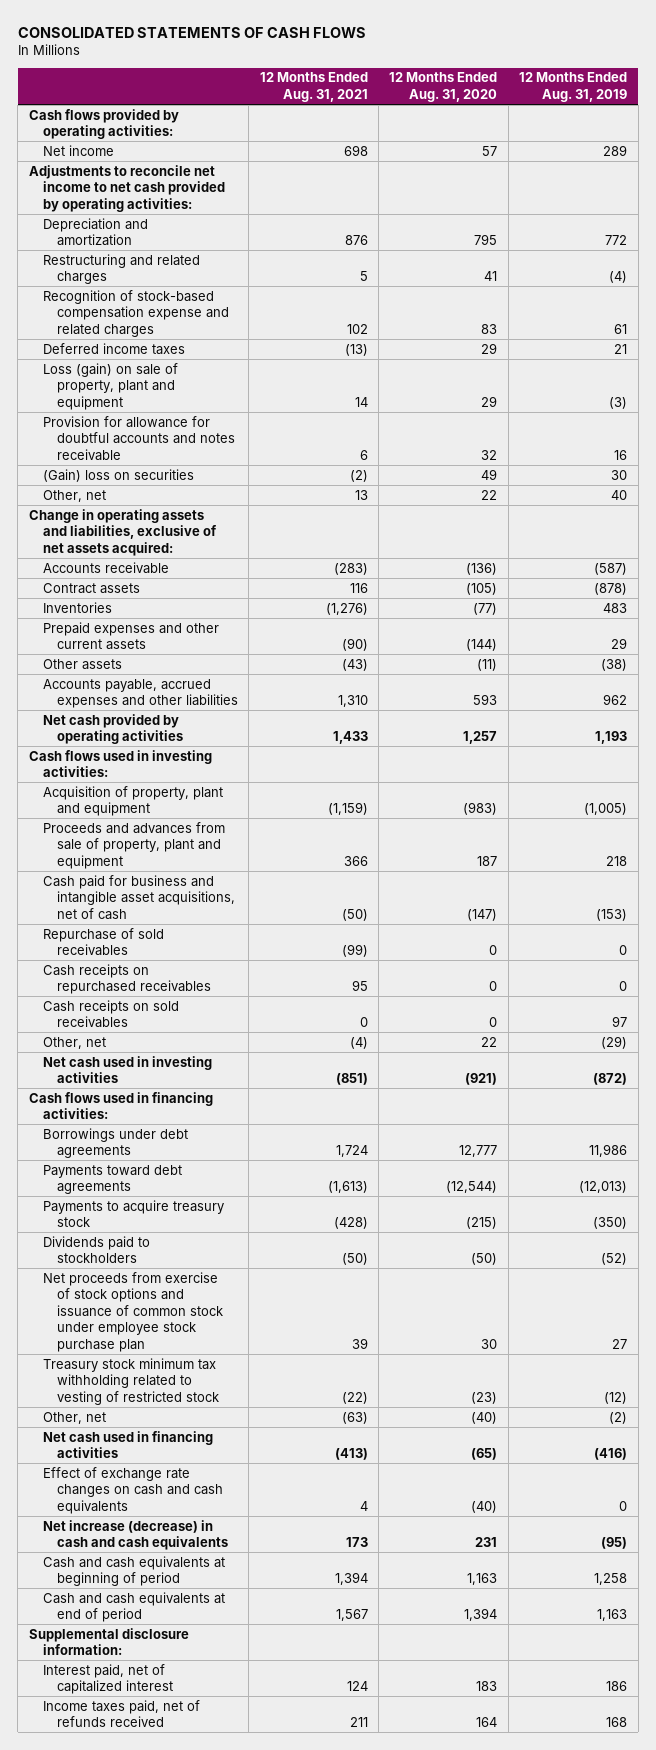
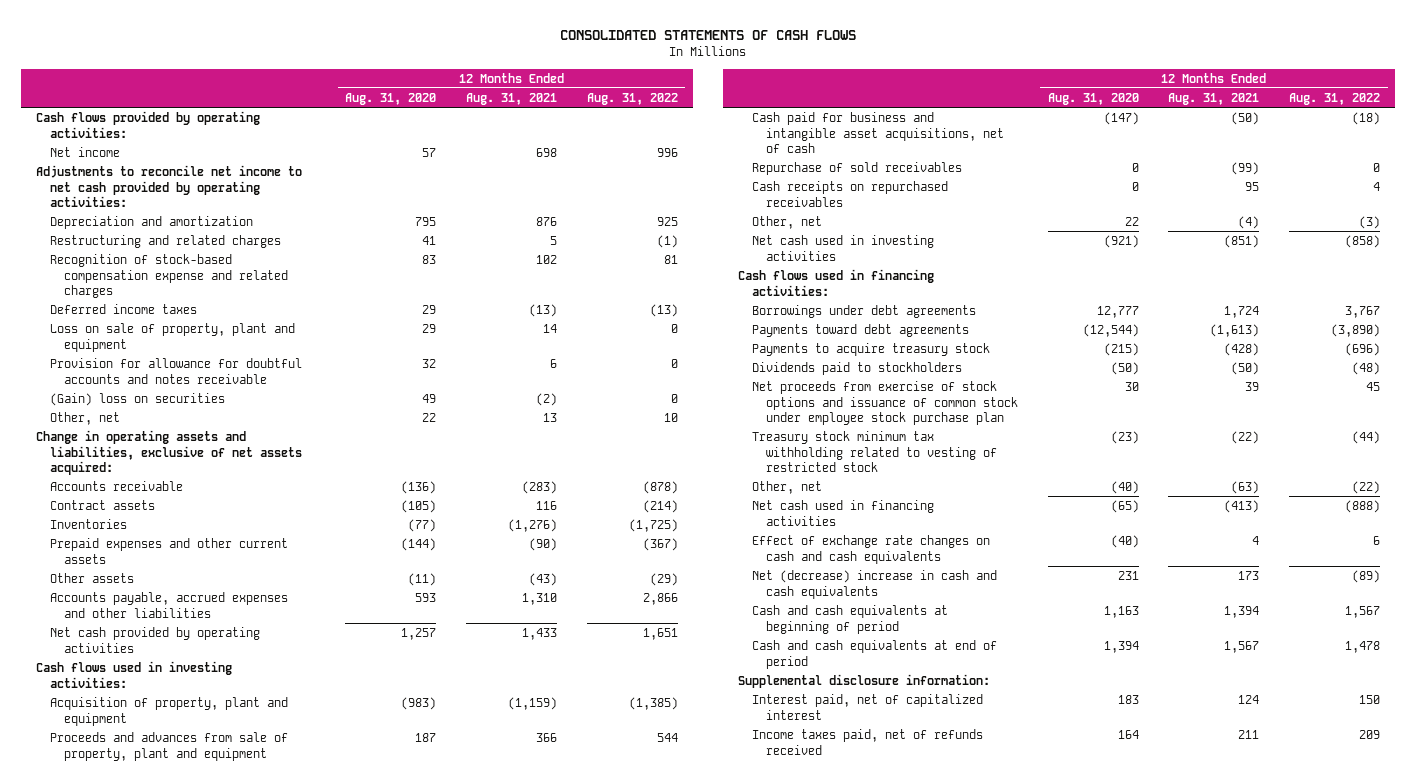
- | 12 Months Ended Aug. 31, 2021 | 12 Months Ended Aug. 31, 2020 | 12 Months Ended Aug. 31, 2019
+ | 12 Months Ended Aug. 31, 2020 | 12 Months Ended Aug. 31, 2021 | 12 Months Ended Aug. 31, 2022
- Loss (gain) on sale of property, plant and equipment | 14 | 29 | (3)
+ Loss on sale of property, plant and equipment | 29 | 14 | 0
- Cash receipts on sold receivables | 0 | 0 | 97
- Net increase (decrease) in cash and cash equivalents | 173 | 231 | (95)
+ Net (decrease) increase in cash and cash equivalents | 231 | 173 | (89)

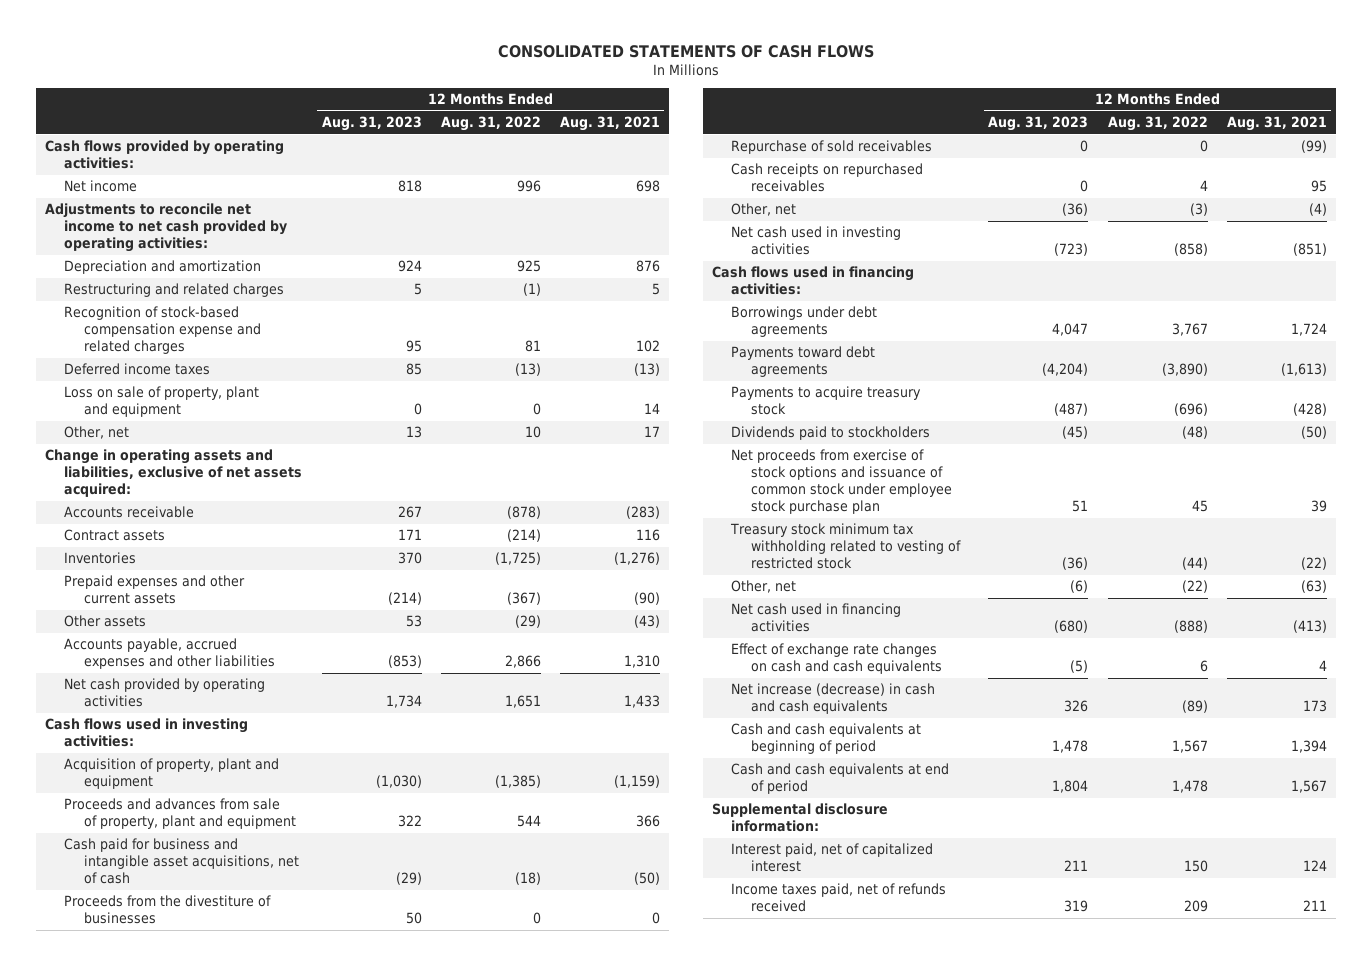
- | 12 Months Ended Aug. 31, 2020 | 12 Months Ended Aug. 31, 2021 | 12 Months Ended Aug. 31, 2022
+ | 12 Months Ended Aug. 31, 2023 | 12 Months Ended Aug. 31, 2022 | 12 Months Ended Aug. 31, 2021
- Provision for allowance for doubtful accounts and notes receivable | 32 | 6 | 0
- (Gain) loss on securities | 49 | (2) | 0
- Other, net | 22 | 13 | 10
+ Other, net | 13 | 10 | 17
+ Proceeds from the divestiture of businesses | 50 | 0 | 0
- Net (decrease) increase in cash and cash equivalents | 231 | 173 | (89)
+ Net increase (decrease) in cash and cash equivalents | 326 | (89) | 173

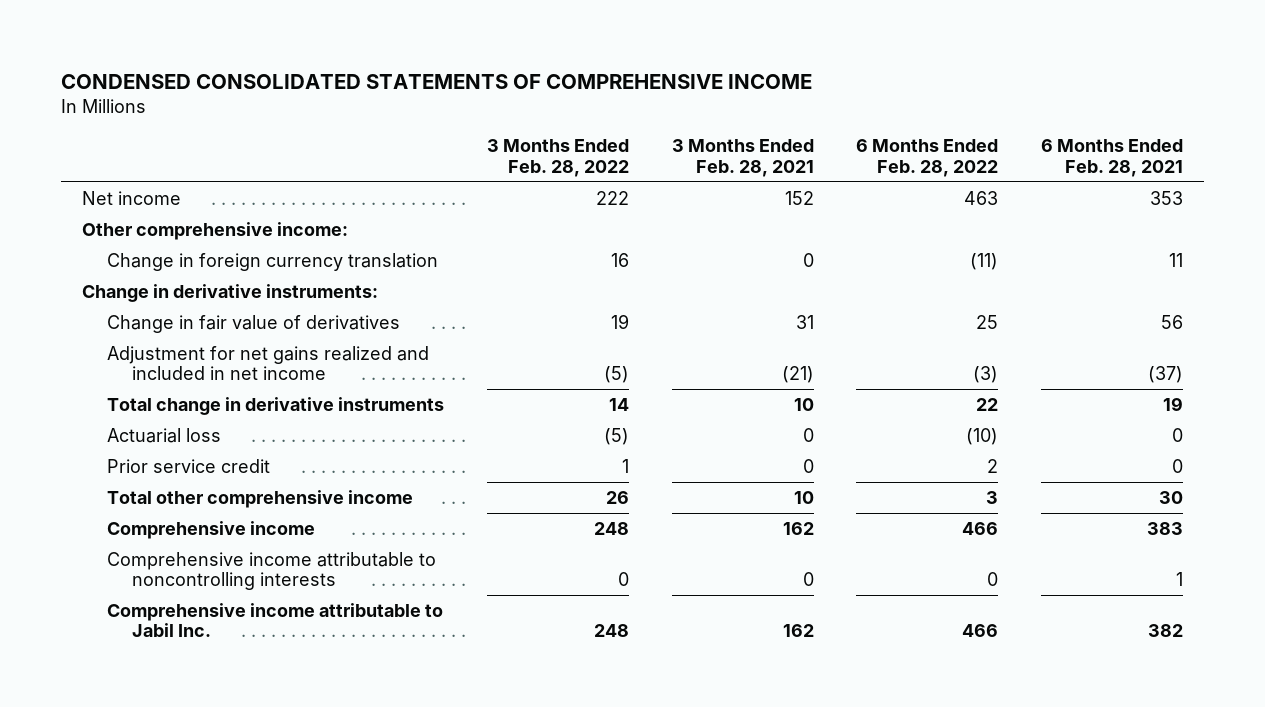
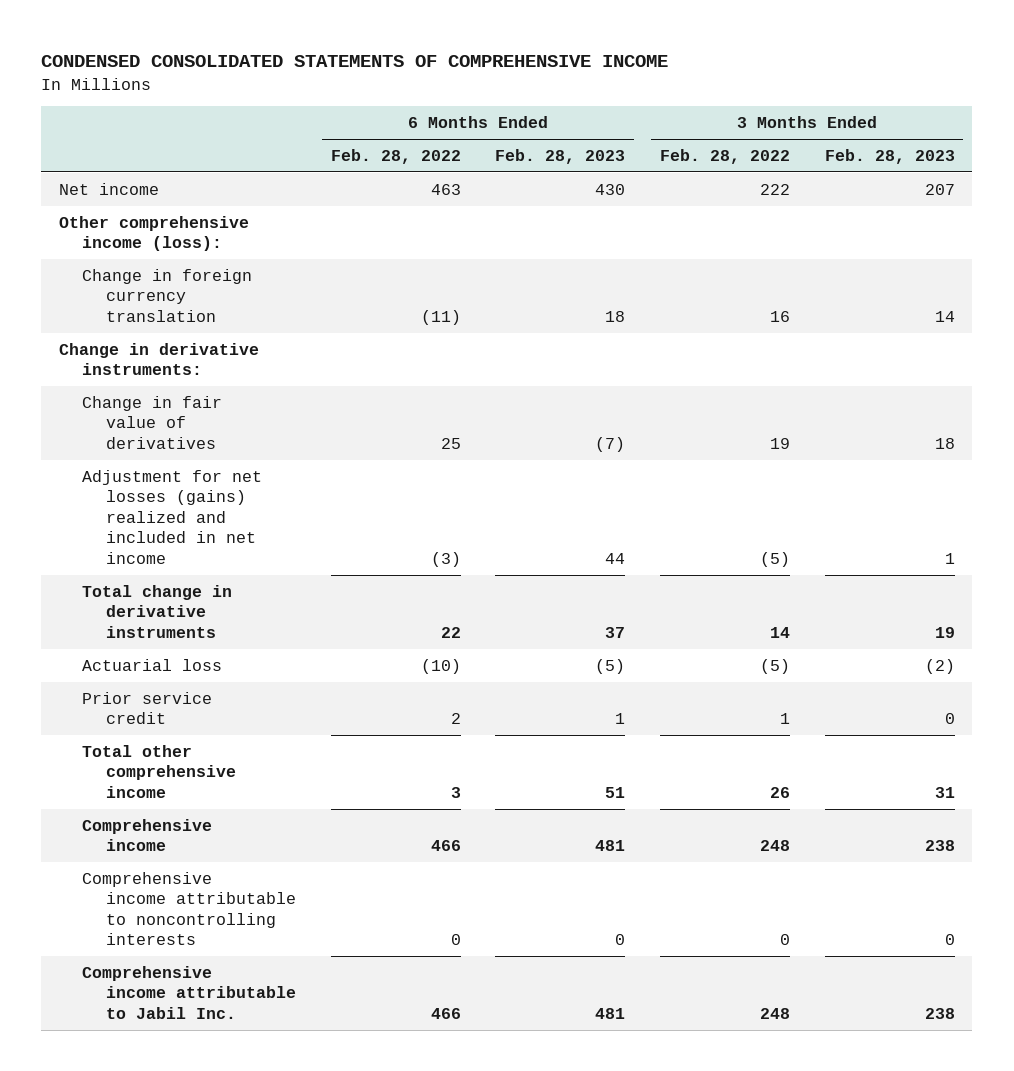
- | 3 Months Ended Feb. 28, 2022 | 3 Months Ended Feb. 28, 2021 | 6 Months Ended Feb. 28, 2022 | 6 Months Ended Feb. 28, 2021
+ | 6 Months Ended Feb. 28, 2022 | 6 Months Ended Feb. 28, 2023 | 3 Months Ended Feb. 28, 2022 | 3 Months Ended Feb. 28, 2023
- Other comprehensive income:
+ Other comprehensive income (loss):
- Adjustment for net gains realized and included in net income | (5) | (21) | (3) | (37)
+ Adjustment for net losses (gains) realized and included in net income | (3) | 44 | (5) | 1

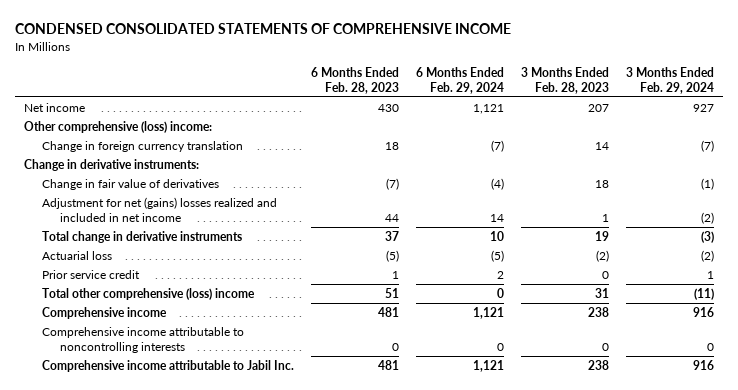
- | 6 Months Ended Feb. 28, 2022 | 6 Months Ended Feb. 28, 2023 | 3 Months Ended Feb. 28, 2022 | 3 Months Ended Feb. 28, 2023
+ | 6 Months Ended Feb. 28, 2023 | 6 Months Ended Feb. 29, 2024 | 3 Months Ended Feb. 28, 2023 | 3 Months Ended Feb. 29, 2024
- Other comprehensive income (loss):
+ Other comprehensive (loss) income:
- Adjustment for net losses (gains) realized and included in net income | (3) | 44 | (5) | 1
+ Adjustment for net (gains) losses realized and included in net income | 44 | 14 | 1 | (2)
- Total other comprehensive income | 3 | 51 | 26 | 31
+ Total other comprehensive (loss) income | 51 | 0 | 31 | (11)

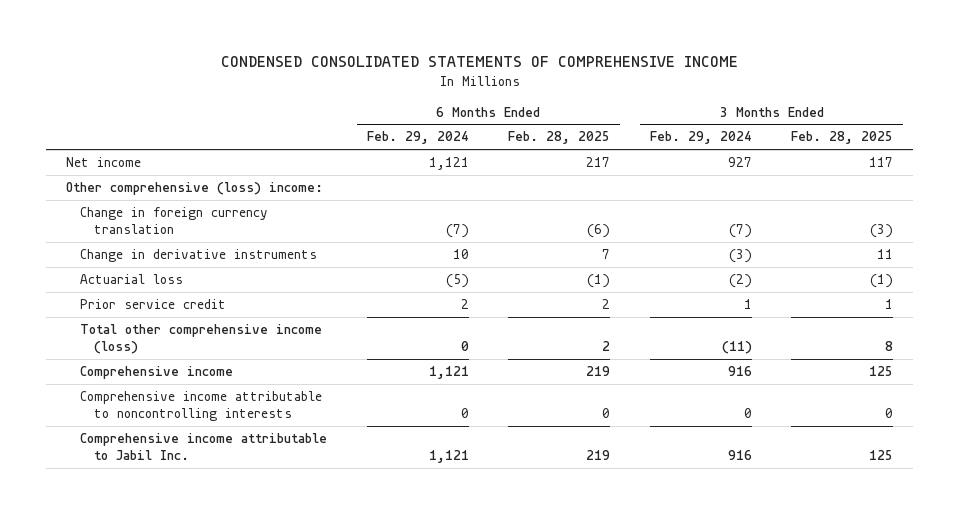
- | 6 Months Ended Feb. 28, 2023 | 6 Months Ended Feb. 29, 2024 | 3 Months Ended Feb. 28, 2023 | 3 Months Ended Feb. 29, 2024
+ | 6 Months Ended Feb. 29, 2024 | 6 Months Ended Feb. 28, 2025 | 3 Months Ended Feb. 29, 2024 | 3 Months Ended Feb. 28, 2025
- Change in derivative instruments:
- Change in fair value of derivatives | (7) | (4) | 18 | (1)
- Adjustment for net (gains) losses realized and included in net income | 44 | 14 | 1 | (2)
- Total change in derivative instruments | 37 | 10 | 19 | (3)
+ Change in derivative instruments | 10 | 7 | (3) | 11
- Total other comprehensive (loss) income | 51 | 0 | 31 | (11)
+ Total other comprehensive income (loss) | 0 | 2 | (11) | 8

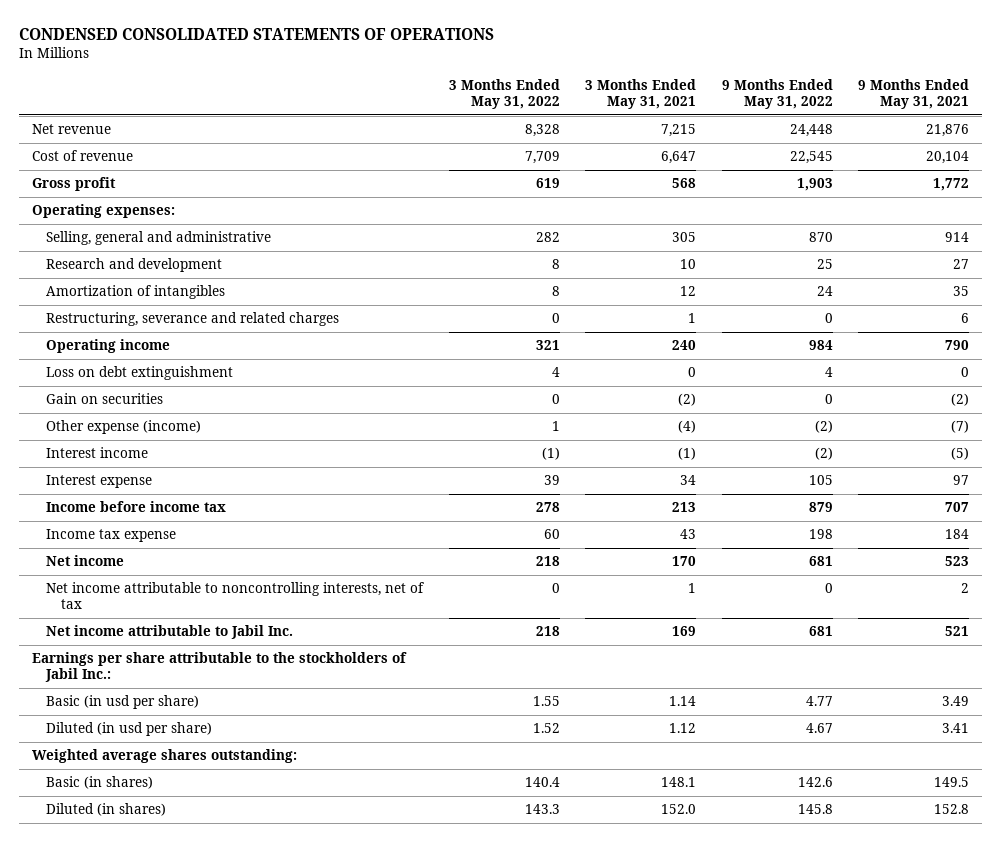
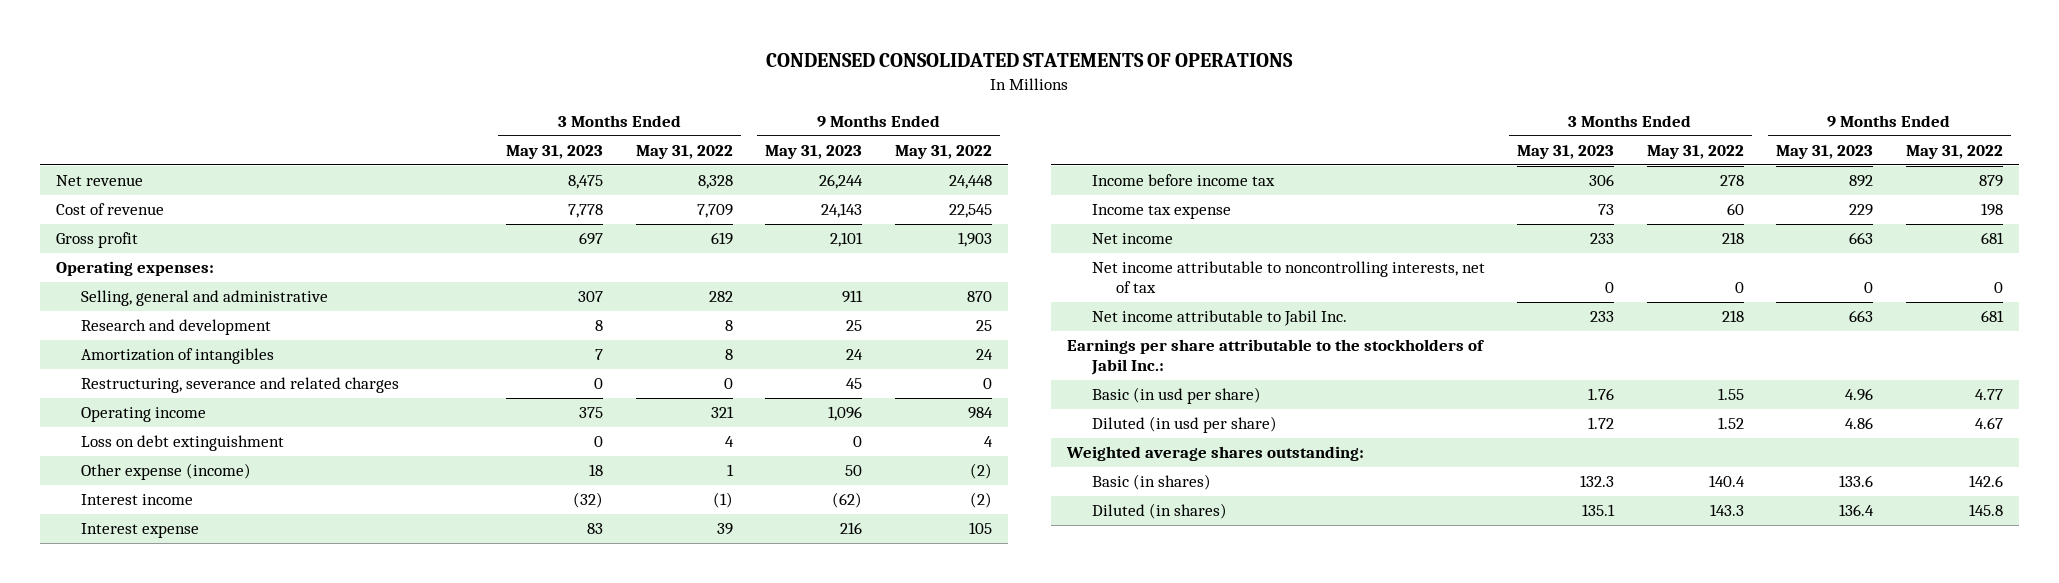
- | 3 Months Ended May 31, 2022 | 3 Months Ended May 31, 2021 | 9 Months Ended May 31, 2022 | 9 Months Ended May 31, 2021
+ | 3 Months Ended May 31, 2023 | 3 Months Ended May 31, 2022 | 9 Months Ended May 31, 2023 | 9 Months Ended May 31, 2022
- Gain on securities | 0 | (2) | 0 | (2)

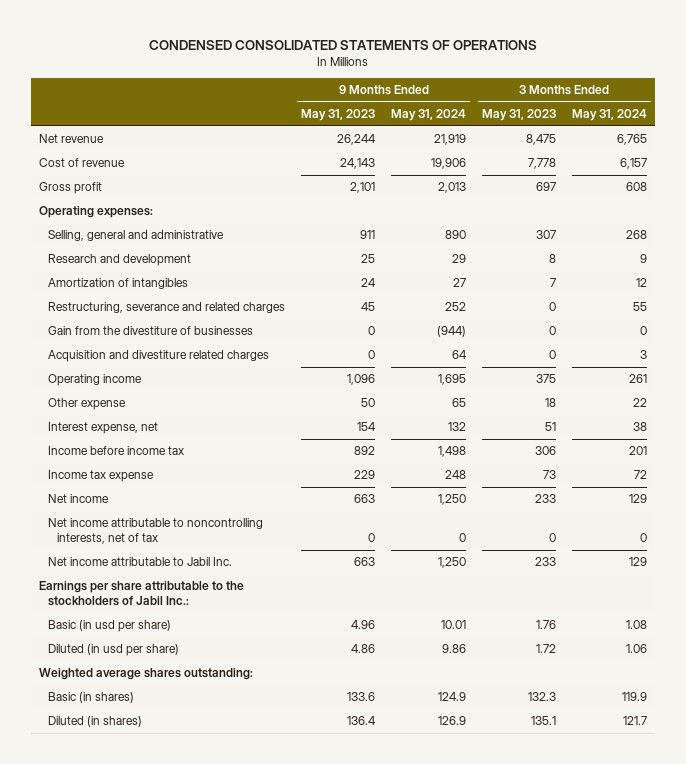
- | 3 Months Ended May 31, 2023 | 3 Months Ended May 31, 2022 | 9 Months Ended May 31, 2023 | 9 Months Ended May 31, 2022
+ | 9 Months Ended May 31, 2023 | 9 Months Ended May 31, 2024 | 3 Months Ended May 31, 2023 | 3 Months Ended May 31, 2024
+ Gain from the divestiture of businesses | 0 | (944) | 0 | 0
+ Acquisition and divestiture related charges | 0 | 64 | 0 | 3
- Loss on debt extinguishment | 0 | 4 | 0 | 4
- Other expense (income) | 18 | 1 | 50 | (2)
- Interest income | (32) | (1) | (62) | (2)
- Interest expense | 83 | 39 | 216 | 105
+ Other expense | 50 | 65 | 18 | 22
+ Interest expense, net | 154 | 132 | 51 | 38

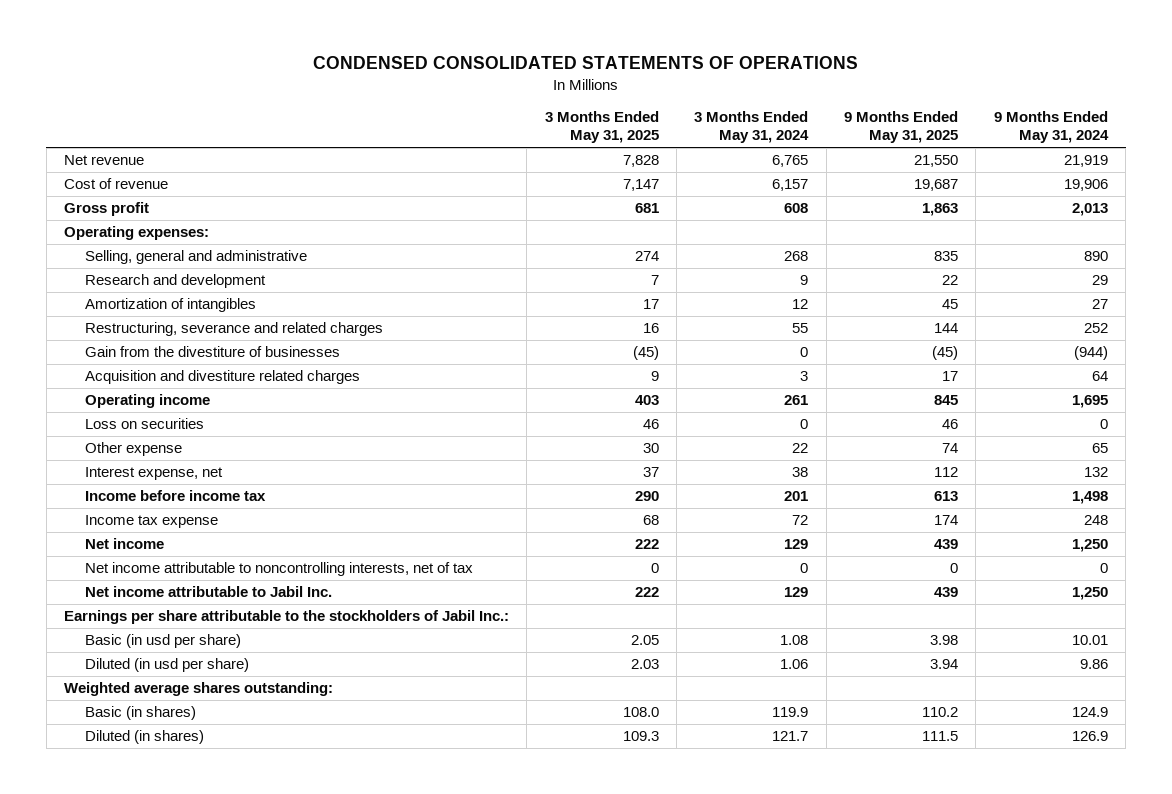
- | 9 Months Ended May 31, 2023 | 9 Months Ended May 31, 2024 | 3 Months Ended May 31, 2023 | 3 Months Ended May 31, 2024
+ | 3 Months Ended May 31, 2025 | 3 Months Ended May 31, 2024 | 9 Months Ended May 31, 2025 | 9 Months Ended May 31, 2024
+ Loss on securities | 46 | 0 | 46 | 0

